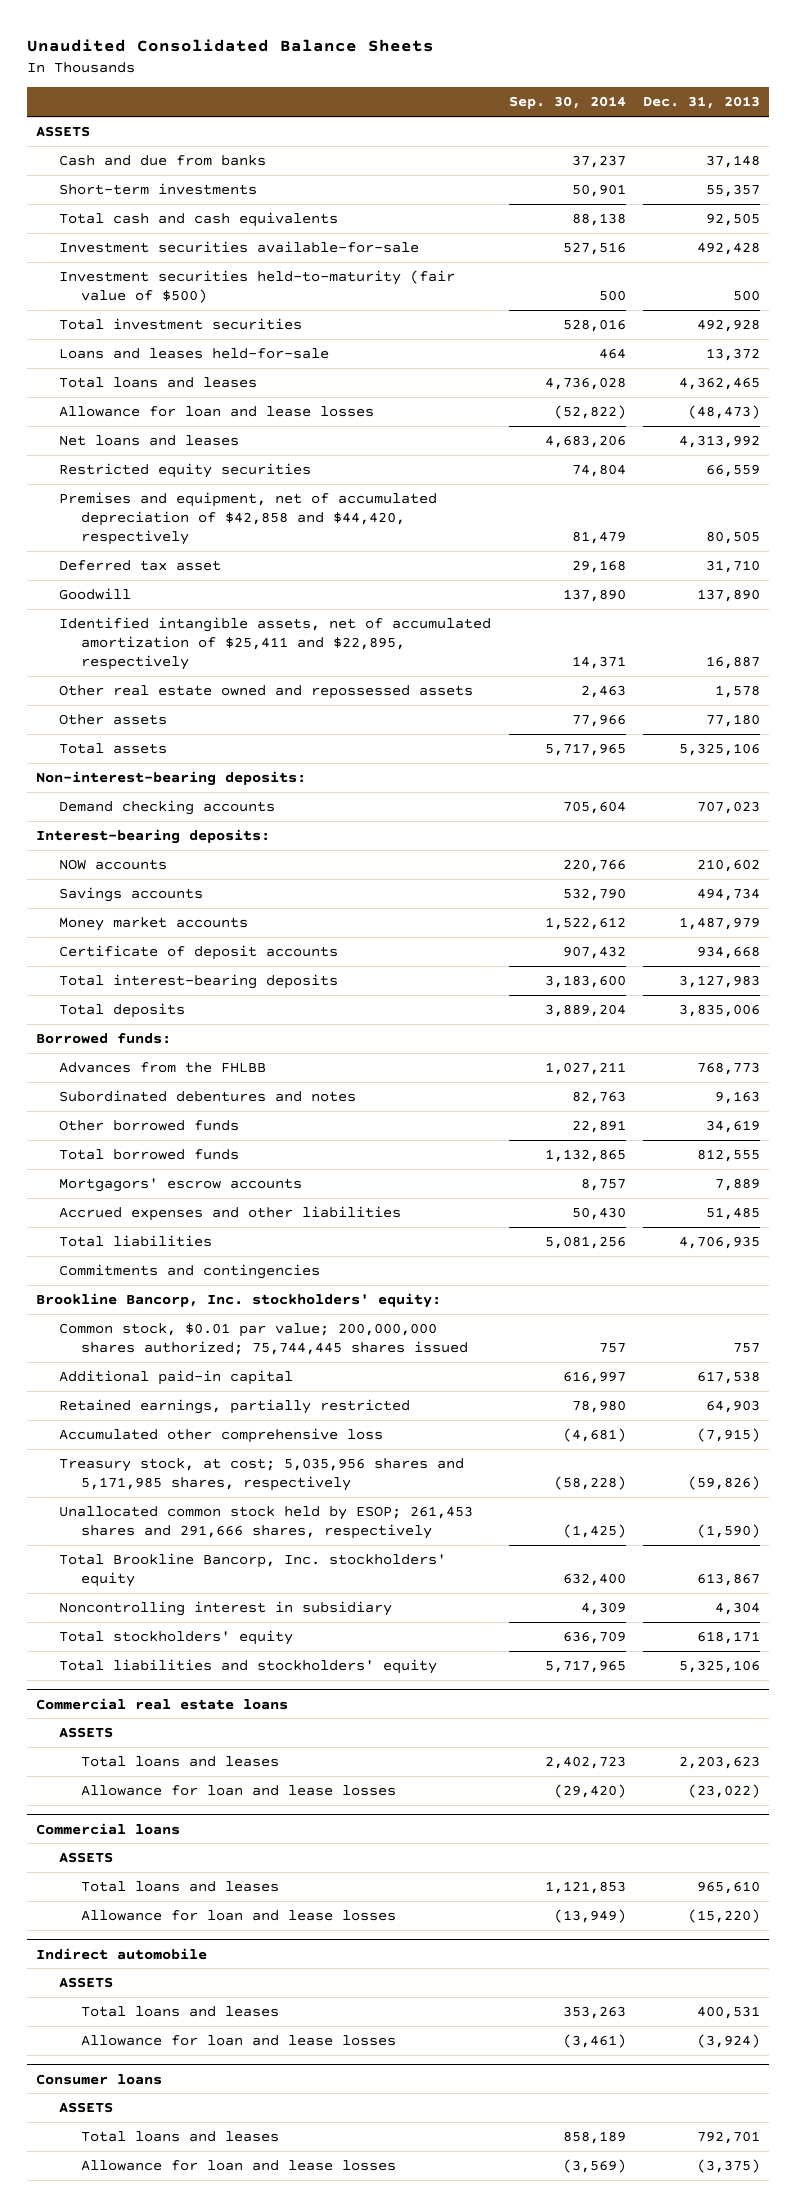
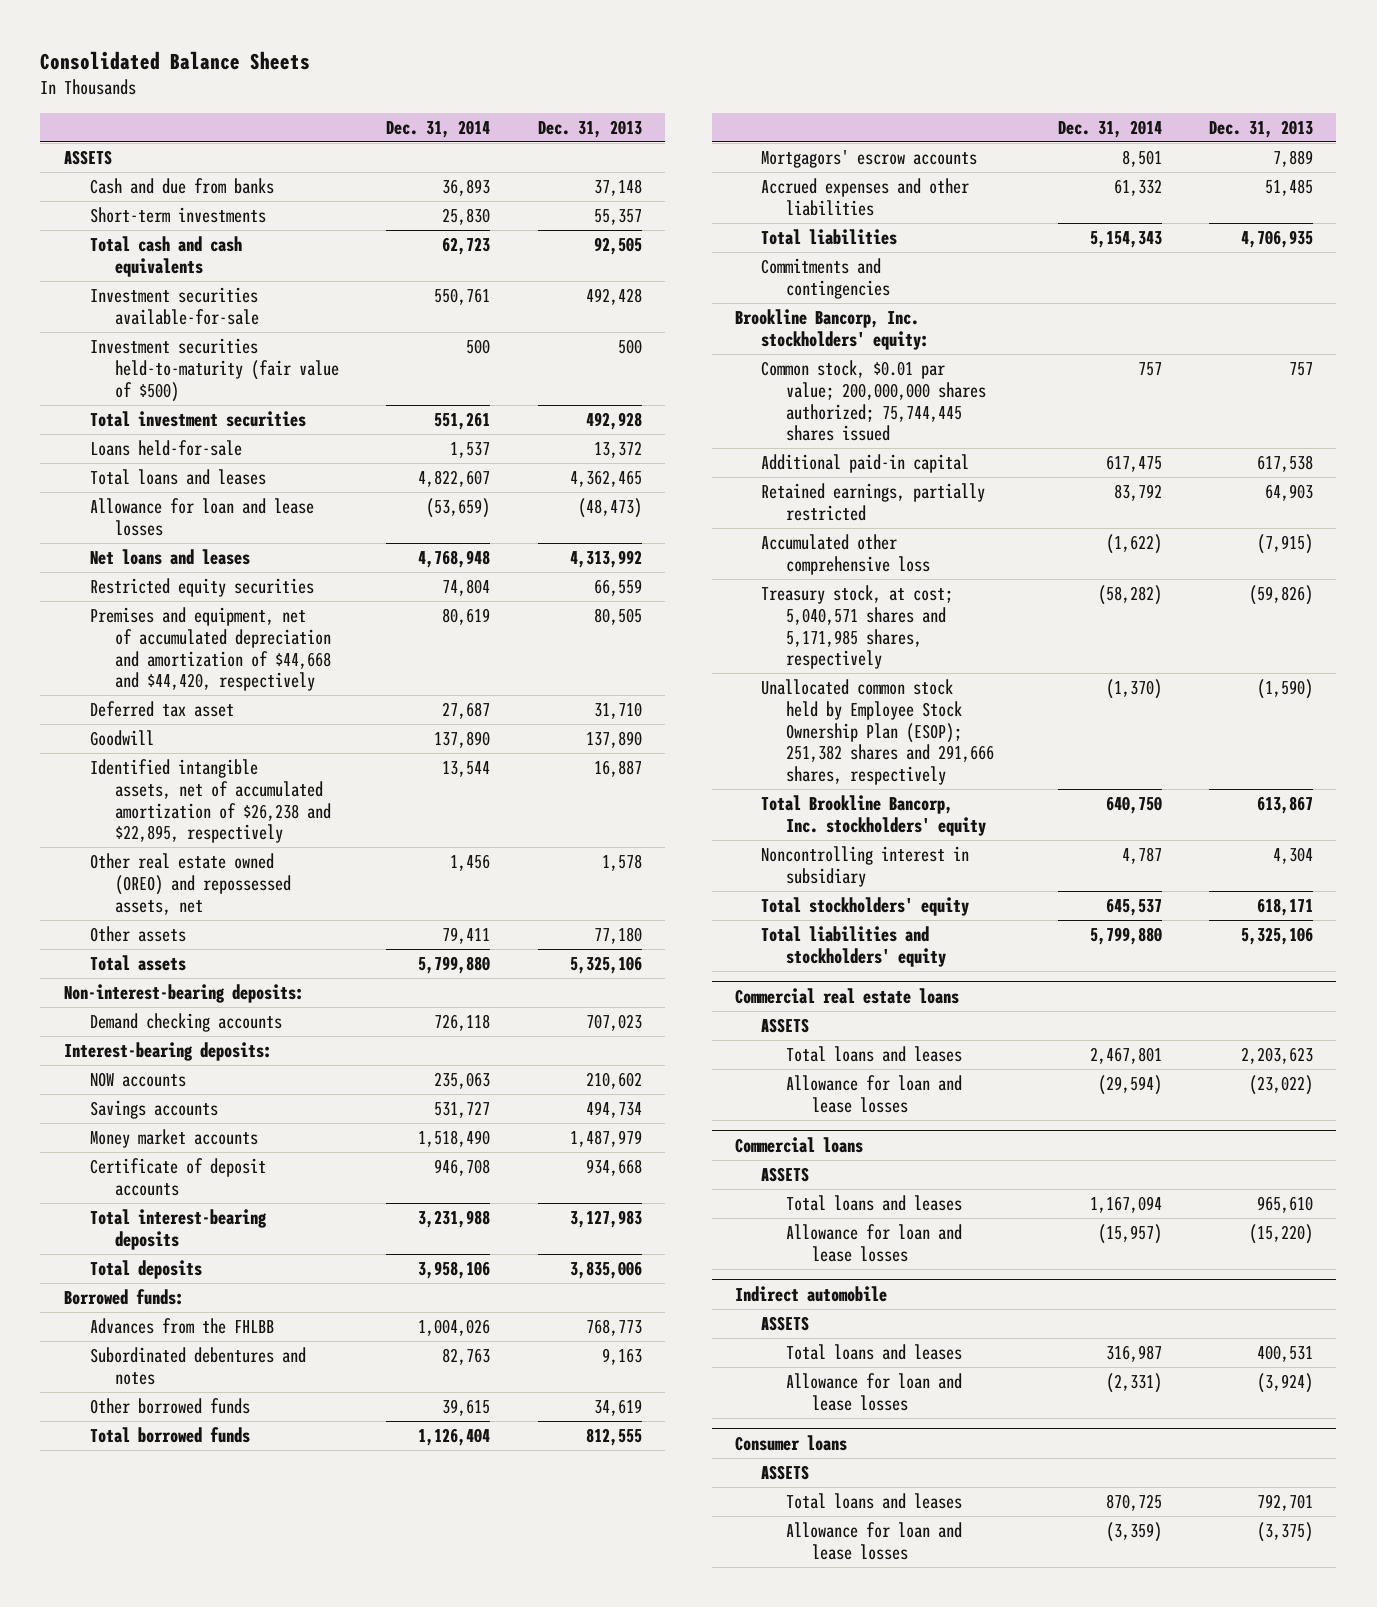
- Unaudited Consolidated Balance Sheets
+ Consolidated Balance Sheets
- | Sep. 30, 2014 | Dec. 31, 2013
+ | Dec. 31, 2014 | Dec. 31, 2013
- Loans and leases held-for-sale | 464 | 13,372
+ Loans held-for-sale | 1,537 | 13,372
- Premises and equipment, net of accumulated depreciation of $42,858 and $44,420, respectively | 81,479 | 80,505
+ Premises and equipment, net of accumulated depreciation and amortization of $44,668 and $44,420, respectively | 80,619 | 80,505
- Identified intangible assets, net of accumulated amortization of $25,411 and $22,895, respectively | 14,371 | 16,887
- Other real estate owned and repossessed assets | 2,463 | 1,578
+ Identified intangible assets, net of accumulated amortization of $26,238 and $22,895, respectively | 13,544 | 16,887
+ Other real estate owned (OREO) and repossessed assets, net | 1,456 | 1,578
- Treasury stock, at cost; 5,035,956 shares and 5,171,985 shares, respectively | (58,228) | (59,826)
- Unallocated common stock held by ESOP; 261,453 shares and 291,666 shares, respectively | (1,425) | (1,590)
+ Treasury stock, at cost; 5,040,571 shares and 5,171,985 shares, respectively | (58,282) | (59,826)
+ Unallocated common stock held by Employee Stock Ownership Plan (ESOP); 251,382 shares and 291,666 shares, respectively | (1,370) | (1,590)

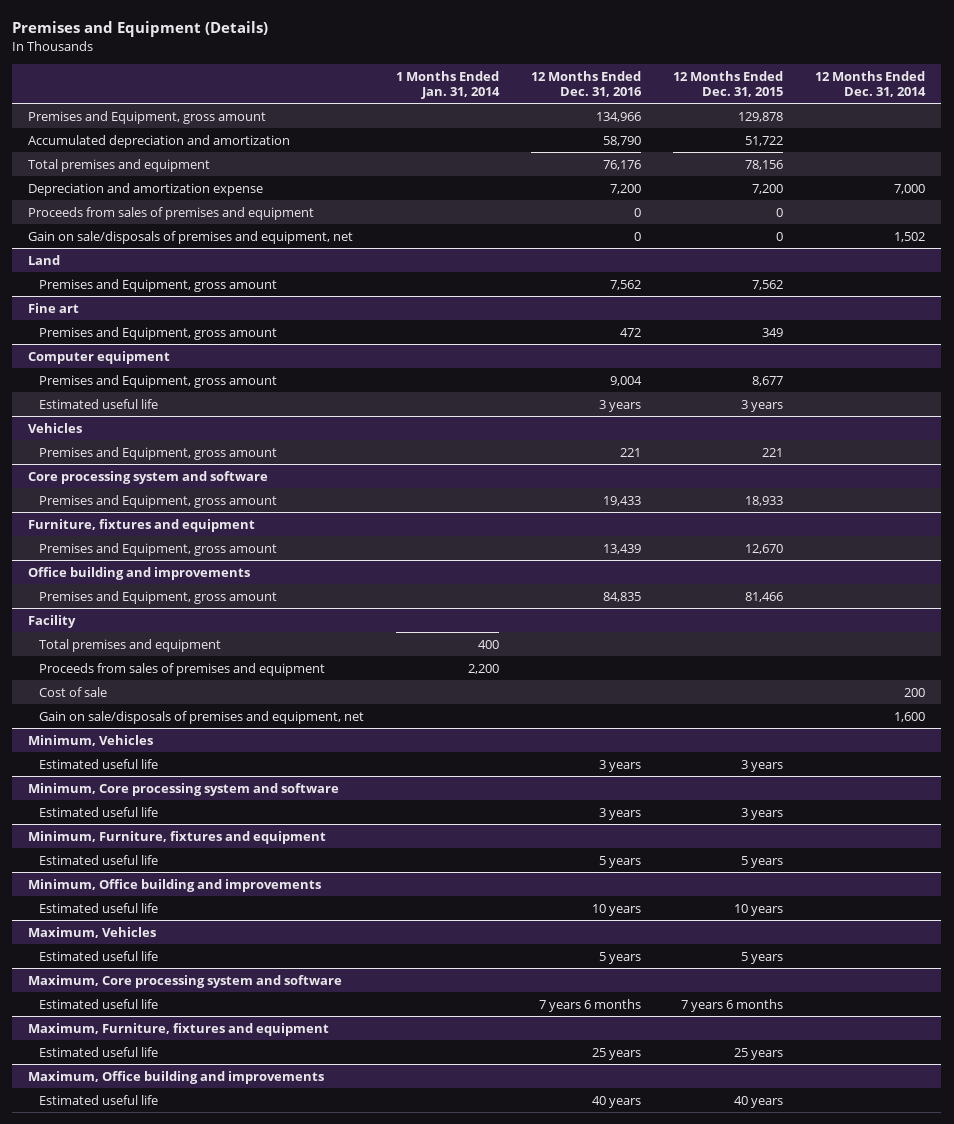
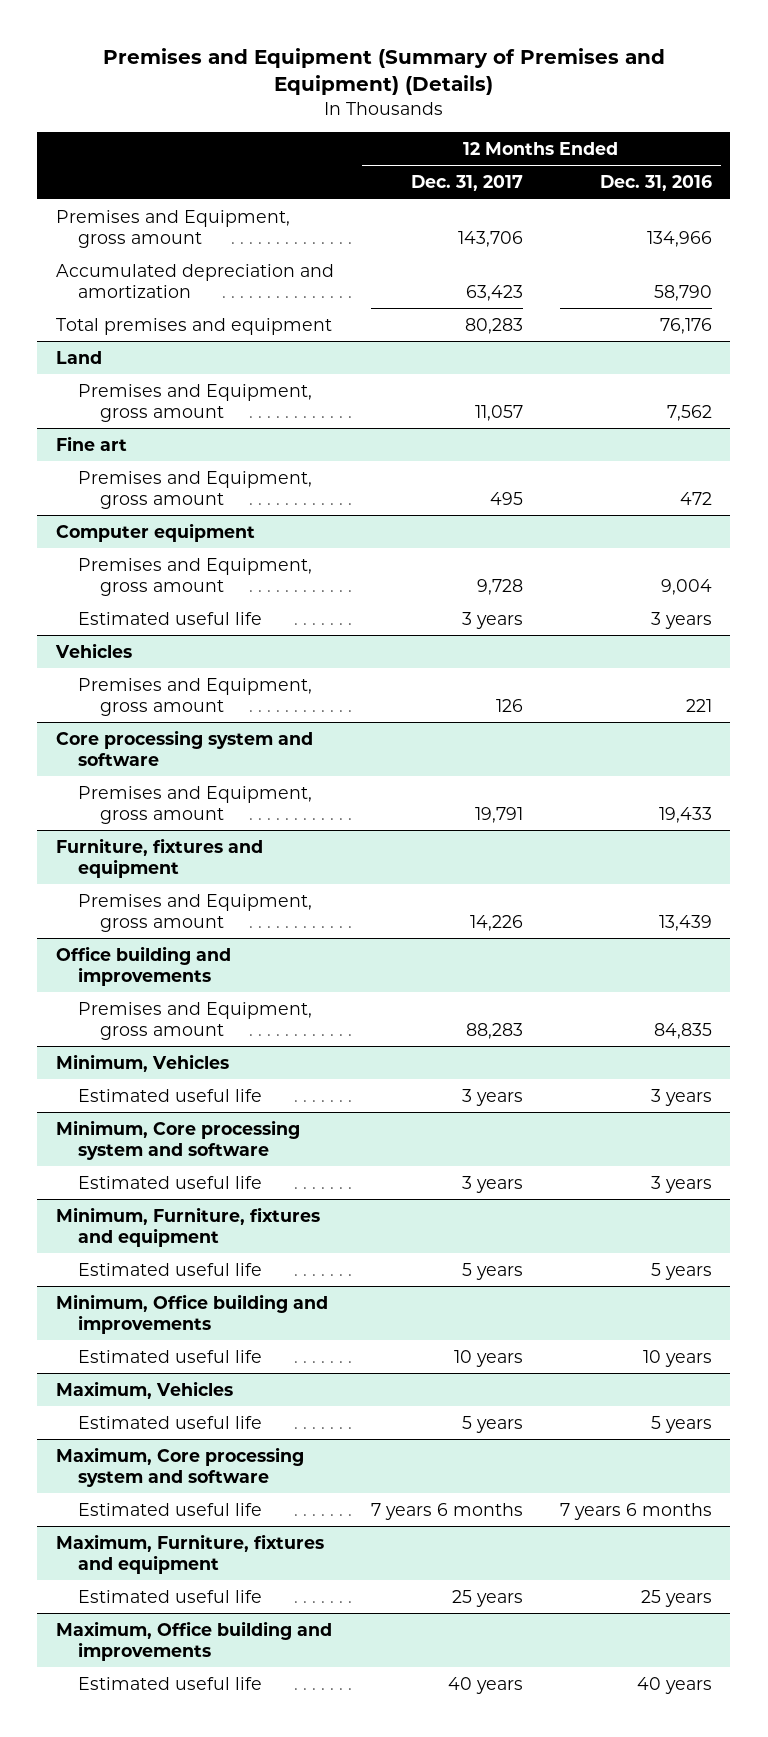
- Premises and Equipment (Details)
+ Premises and Equipment (Summary of Premises and Equipment) (Details)
- | 1 Months Ended Jan. 31, 2014 | 12 Months Ended Dec. 31, 2016 | 12 Months Ended Dec. 31, 2015 | 12 Months Ended Dec. 31, 2014
+ | 12 Months Ended Dec. 31, 2017 | 12 Months Ended Dec. 31, 2016
- Depreciation and amortization expense | | 7,200 | 7,200 | 7,000
- Proceeds from sales of premises and equipment | | 0 | 0 |
- Gain on sale/disposals of premises and equipment, net | | 0 | 0 | 1,502
- Facility
- Total premises and equipment | 400 | | |
- Proceeds from sales of premises and equipment | 2,200 | | |
- Cost of sale | | | | 200
- Gain on sale/disposals of premises and equipment, net | | | | 1,600

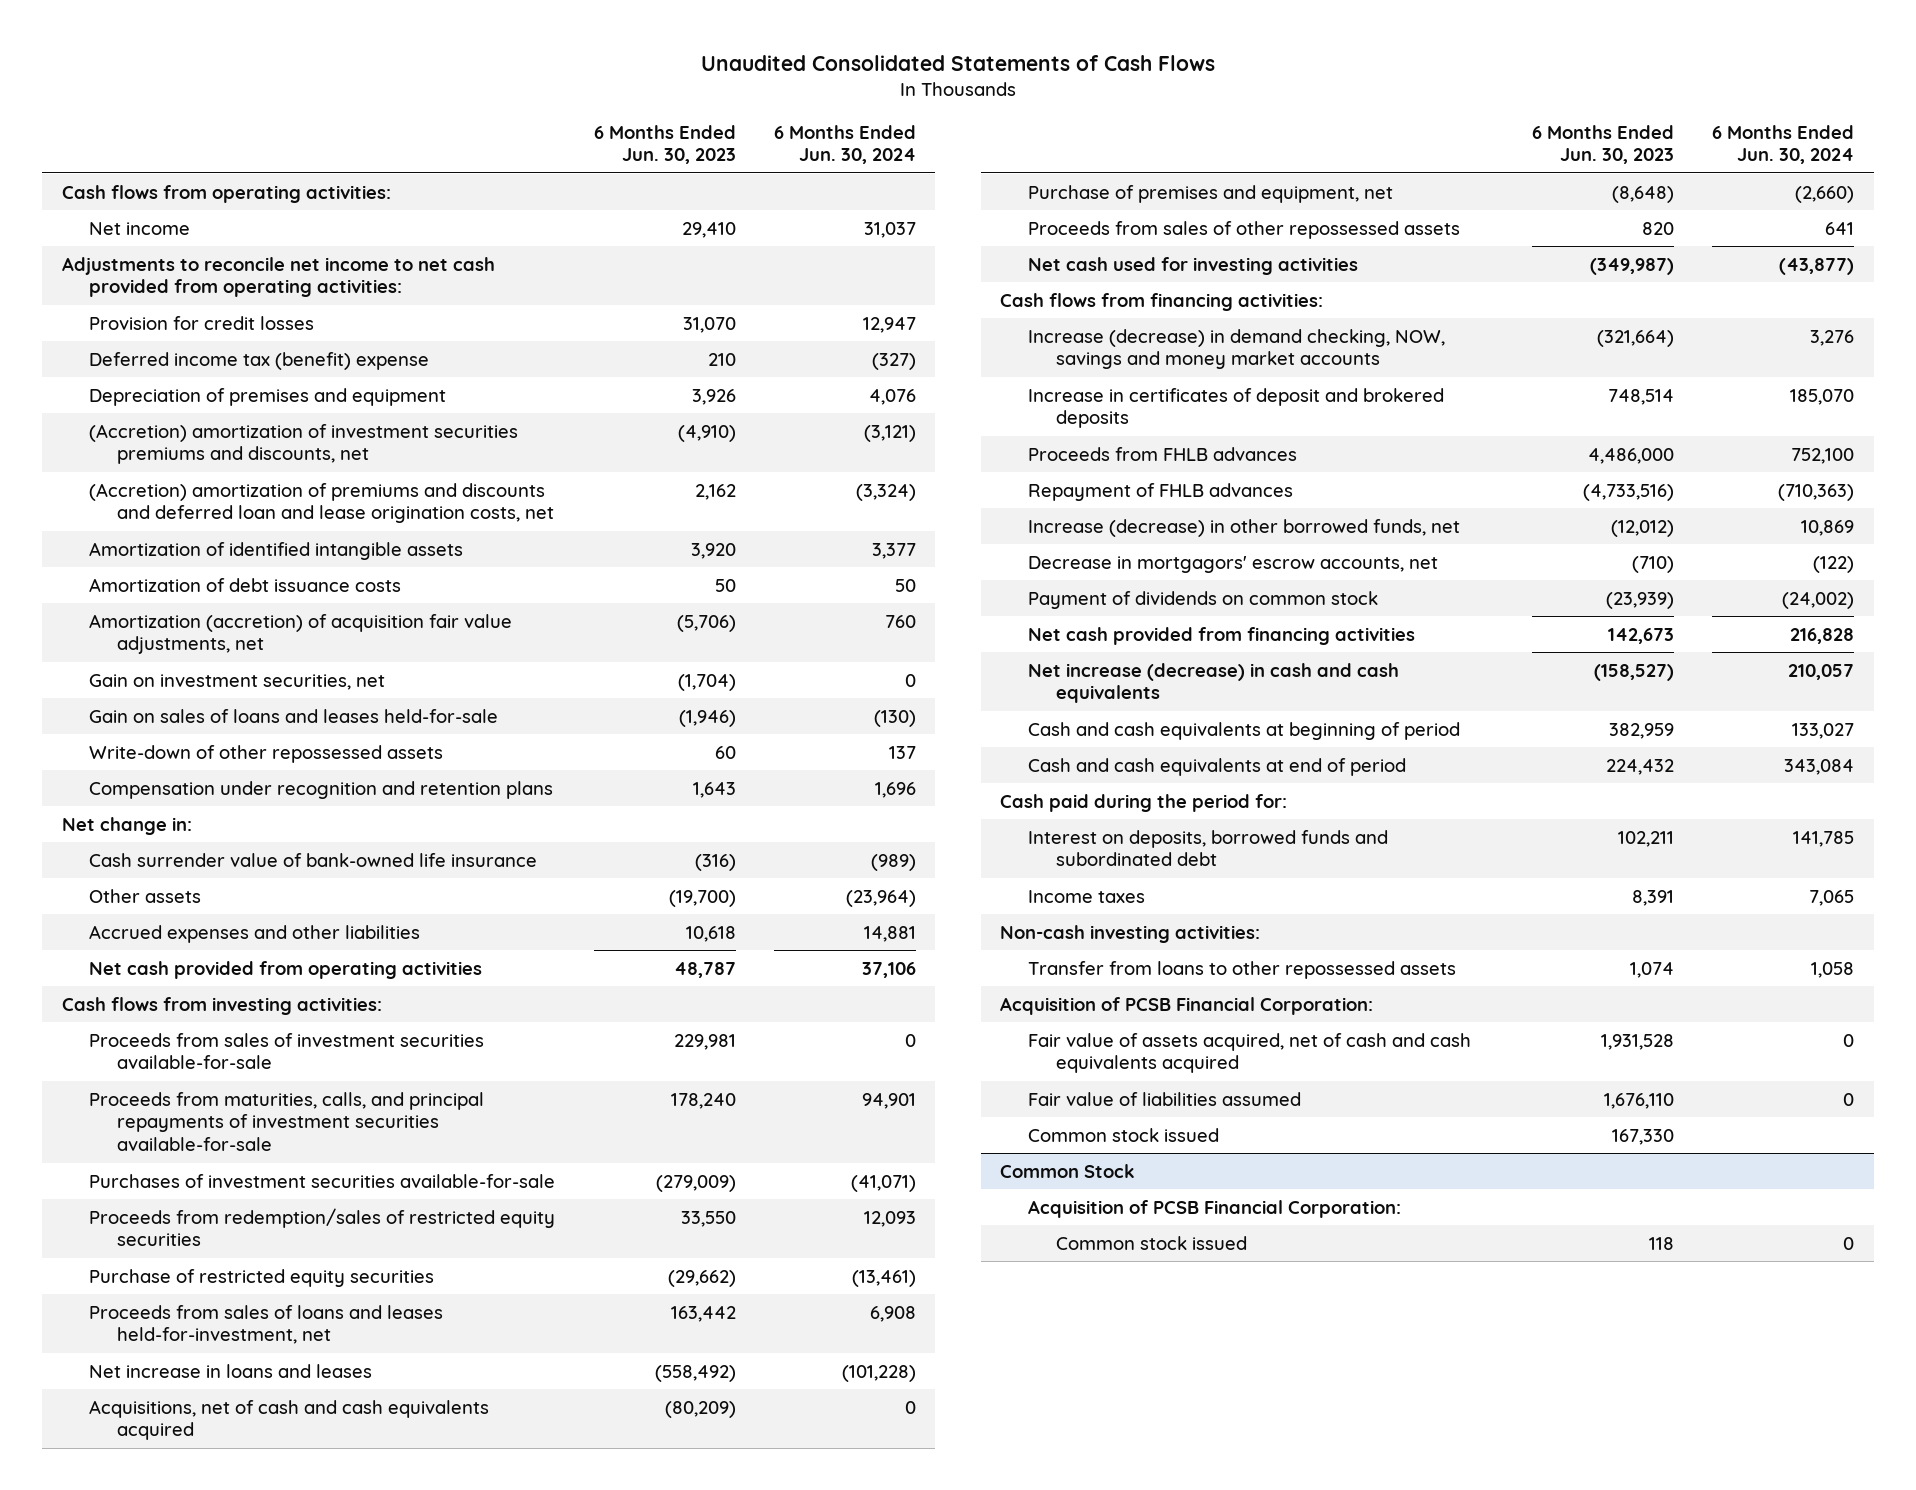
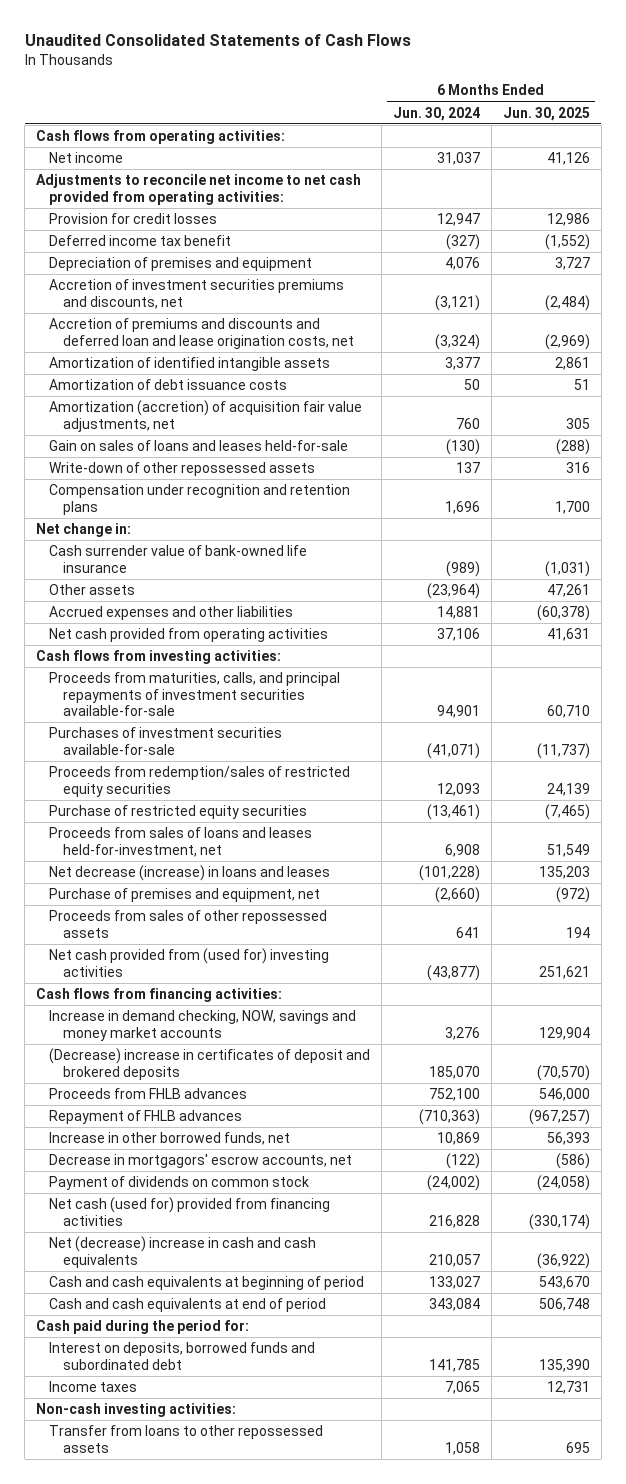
- | 6 Months Ended Jun. 30, 2023 | 6 Months Ended Jun. 30, 2024
+ | 6 Months Ended Jun. 30, 2024 | 6 Months Ended Jun. 30, 2025
- Deferred income tax (benefit) expense | 210 | (327)
+ Deferred income tax benefit | (327) | (1,552)
- (Accretion) amortization of investment securities premiums and discounts, net | (4,910) | (3,121)
- (Accretion) amortization of premiums and discounts and deferred loan and lease origination costs, net | 2,162 | (3,324)
+ Accretion of investment securities premiums and discounts, net | (3,121) | (2,484)
+ Accretion of premiums and discounts and deferred loan and lease origination costs, net | (3,324) | (2,969)
- Gain on investment securities, net | (1,704) | 0
- Proceeds from sales of investment securities available-for-sale | 229,981 | 0
- Net increase in loans and leases | (558,492) | (101,228)
- Acquisitions, net of cash and cash equivalents acquired | (80,209) | 0
+ Net decrease (increase) in loans and leases | (101,228) | 135,203
- Net cash used for investing activities | (349,987) | (43,877)
+ Net cash provided from (used for) investing activities | (43,877) | 251,621
- Increase (decrease) in demand checking, NOW, savings and money market accounts | (321,664) | 3,276
- Increase in certificates of deposit and brokered deposits | 748,514 | 185,070
+ Increase in demand checking, NOW, savings and money market accounts | 3,276 | 129,904
+ (Decrease) increase in certificates of deposit and brokered deposits | 185,070 | (70,570)
- Increase (decrease) in other borrowed funds, net | (12,012) | 10,869
+ Increase in other borrowed funds, net | 10,869 | 56,393
- Net cash provided from financing activities | 142,673 | 216,828
- Net increase (decrease) in cash and cash equivalents | (158,527) | 210,057
+ Net cash (used for) provided from financing activities | 216,828 | (330,174)
+ Net (decrease) increase in cash and cash equivalents | 210,057 | (36,922)
- Acquisition of PCSB Financial Corporation:
- Fair value of assets acquired, net of cash and cash equivalents acquired | 1,931,528 | 0
- Fair value of liabilities assumed | 1,676,110 | 0
- Common stock issued | 167,330 |
- Common Stock
- Acquisition of PCSB Financial Corporation:
- Common stock issued | 118 | 0

